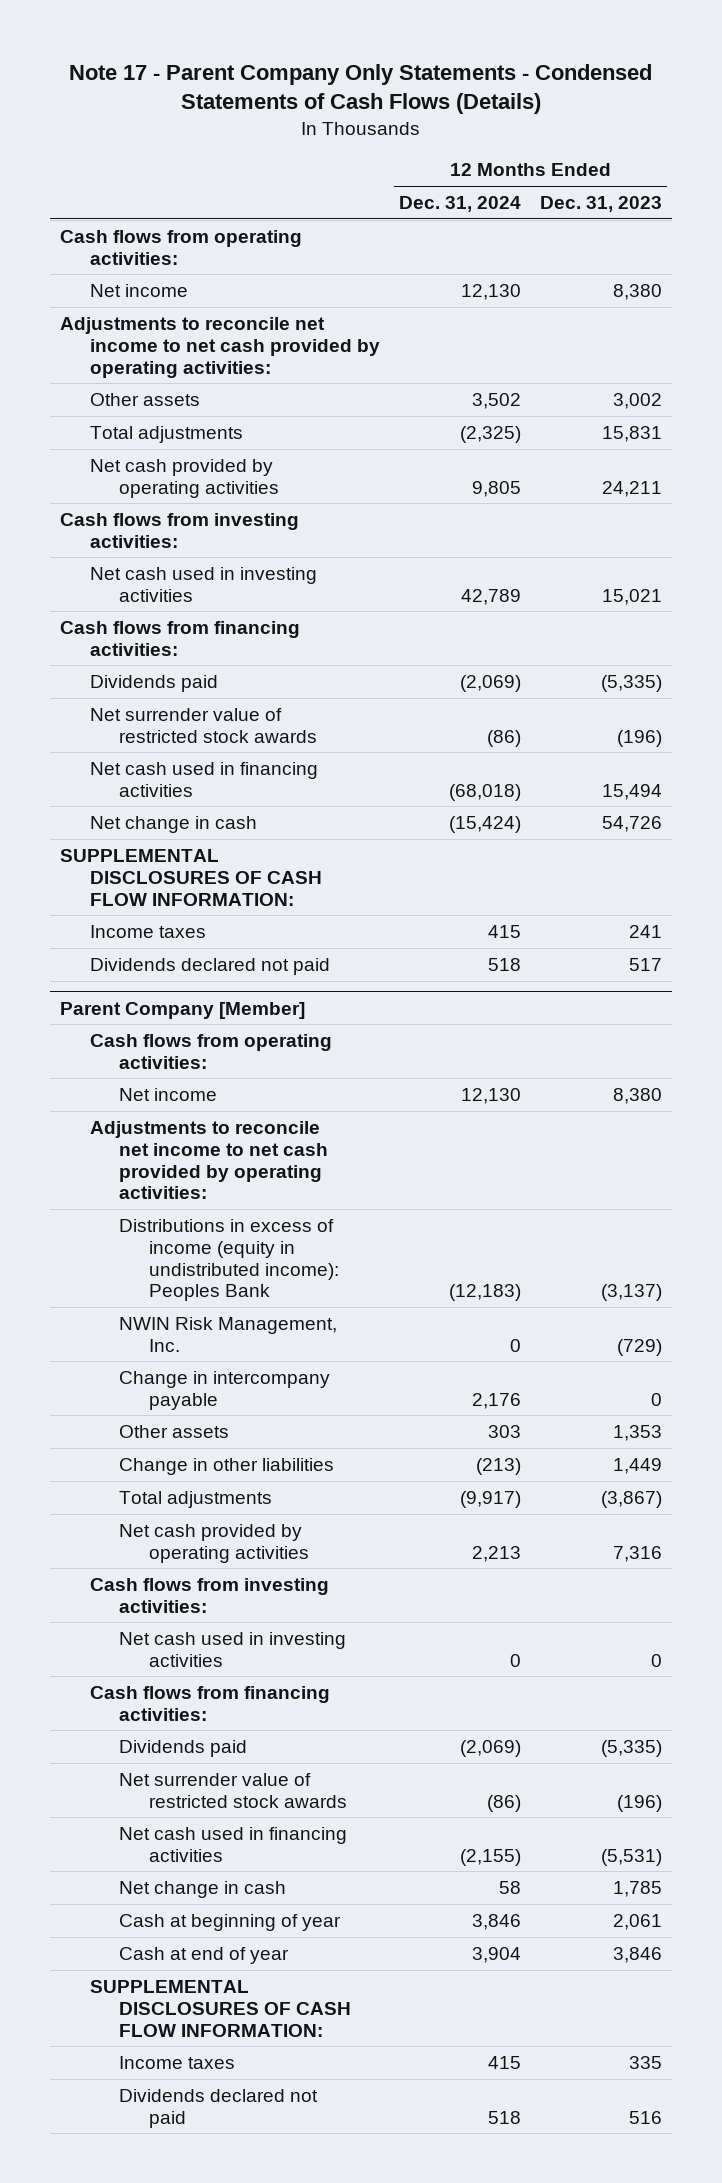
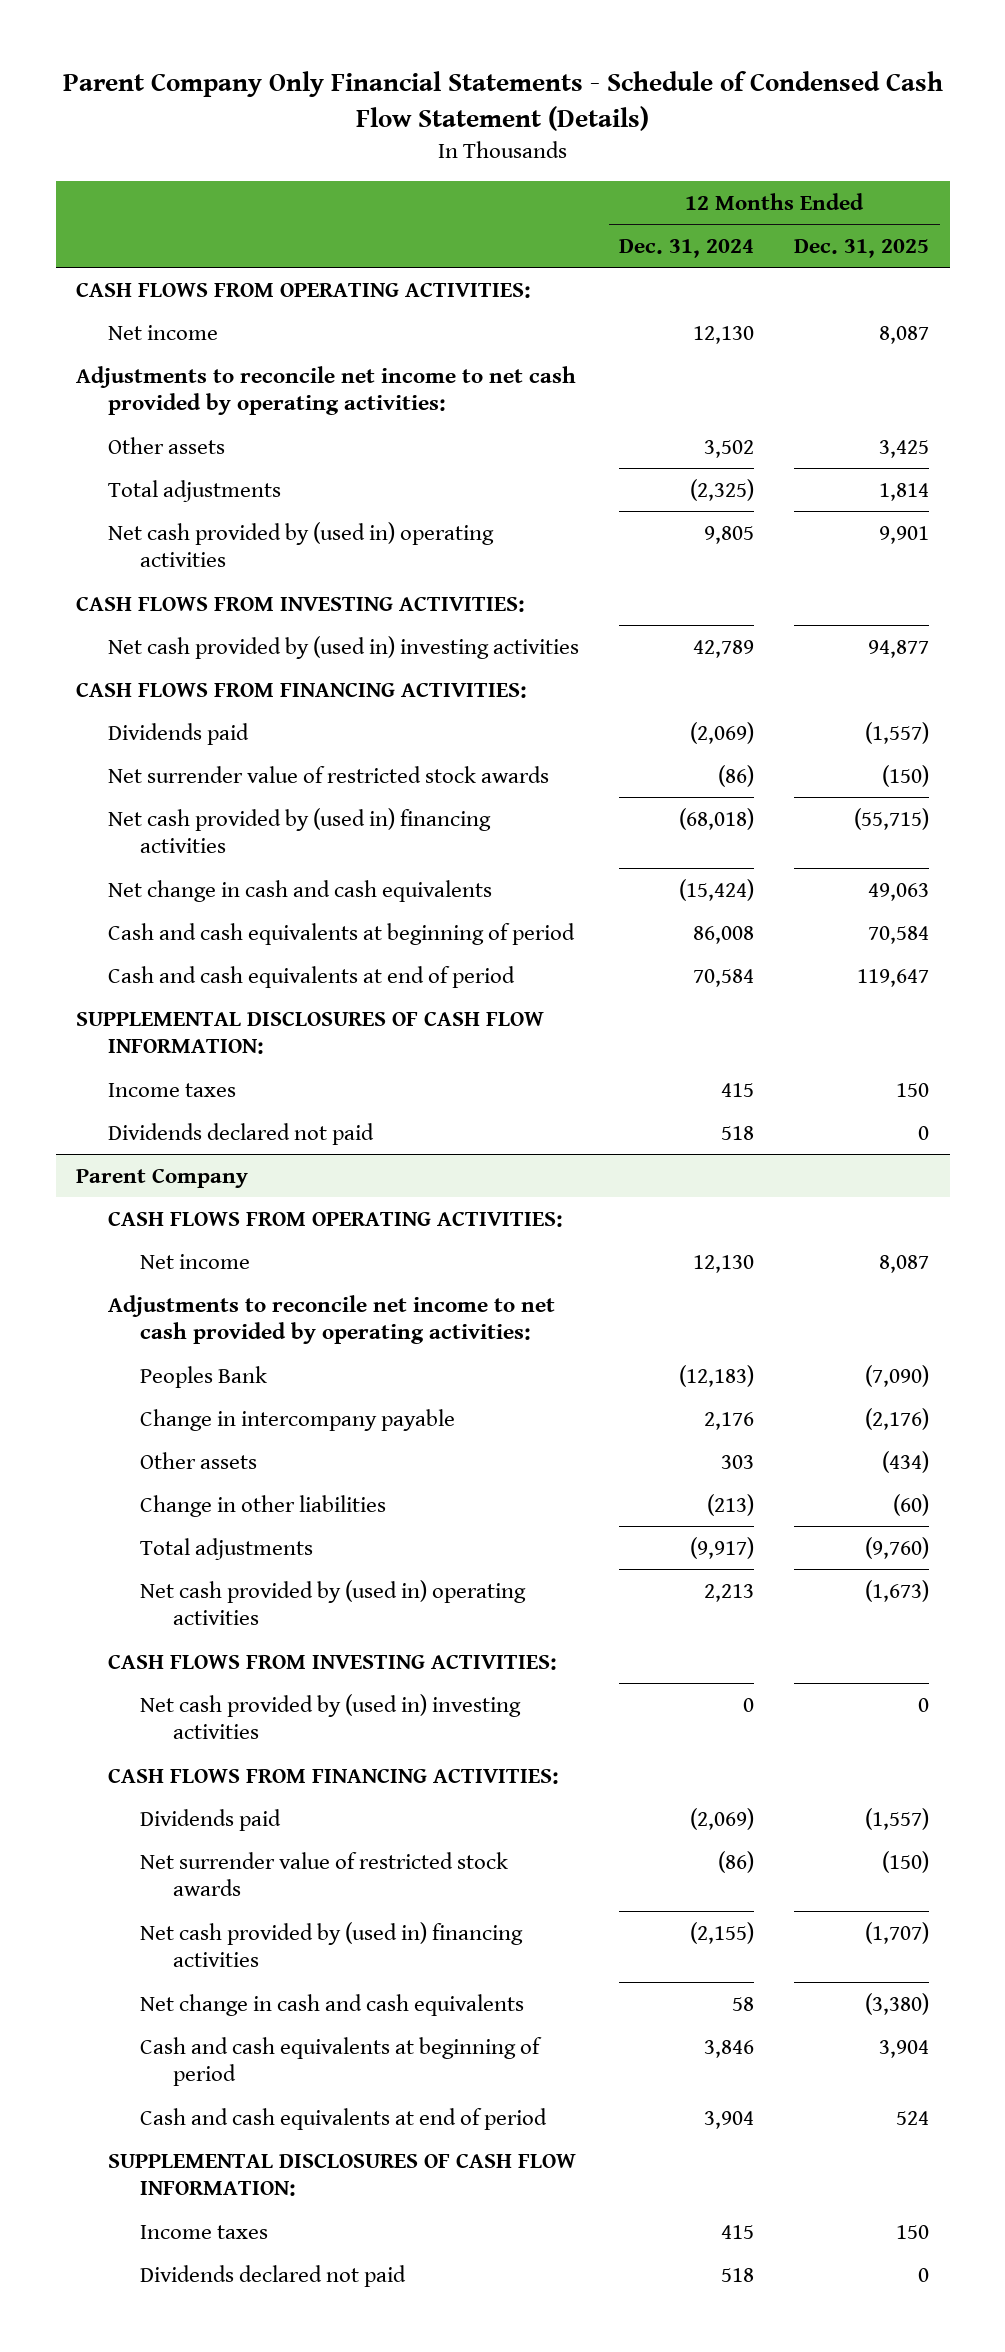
- Note 17 - Parent Company Only Statements - Condensed Statements of Cash Flows (Details)
+ Parent Company Only Financial Statements - Schedule of Condensed Cash Flow Statement (Details)
- | 12 Months Ended Dec. 31, 2024 | 12 Months Ended Dec. 31, 2023
+ | 12 Months Ended Dec. 31, 2024 | 12 Months Ended Dec. 31, 2025
- Cash flows from operating activities:
+ CASH FLOWS FROM OPERATING ACTIVITIES:
- Net cash provided by operating activities | 9,805 | 24,211
- Cash flows from investing activities:
- Net cash used in investing activities | 42,789 | 15,021
- Cash flows from financing activities:
+ Net cash provided by (used in) operating activities | 9,805 | 9,901
+ CASH FLOWS FROM INVESTING ACTIVITIES:
+ Net cash provided by (used in) investing activities | 42,789 | 94,877
+ CASH FLOWS FROM FINANCING ACTIVITIES:
- Net cash used in financing activities | (68,018) | 15,494
- Net change in cash | (15,424) | 54,726
+ Net cash provided by (used in) financing activities | (68,018) | (55,715)
+ Net change in cash and cash equivalents | (15,424) | 49,063
+ Cash and cash equivalents at beginning of period | 86,008 | 70,584
+ Cash and cash equivalents at end of period | 70,584 | 119,647
- Parent Company [Member]
- Cash flows from operating activities:
+ Parent Company
+ CASH FLOWS FROM OPERATING ACTIVITIES:
- Distributions in excess of income (equity in undistributed income): Peoples Bank | (12,183) | (3,137)
- NWIN Risk Management, Inc. | 0 | (729)
+ Peoples Bank | (12,183) | (7,090)
- Net cash provided by operating activities | 2,213 | 7,316
- Cash flows from investing activities:
- Net cash used in investing activities | 0 | 0
- Cash flows from financing activities:
+ Net cash provided by (used in) operating activities | 2,213 | (1,673)
+ CASH FLOWS FROM INVESTING ACTIVITIES:
+ Net cash provided by (used in) investing activities | 0 | 0
+ CASH FLOWS FROM FINANCING ACTIVITIES:
- Net cash used in financing activities | (2,155) | (5,531)
- Net change in cash | 58 | 1,785
- Cash at beginning of year | 3,846 | 2,061
- Cash at end of year | 3,904 | 3,846
+ Net cash provided by (used in) financing activities | (2,155) | (1,707)
+ Net change in cash and cash equivalents | 58 | (3,380)
+ Cash and cash equivalents at beginning of period | 3,846 | 3,904
+ Cash and cash equivalents at end of period | 3,904 | 524

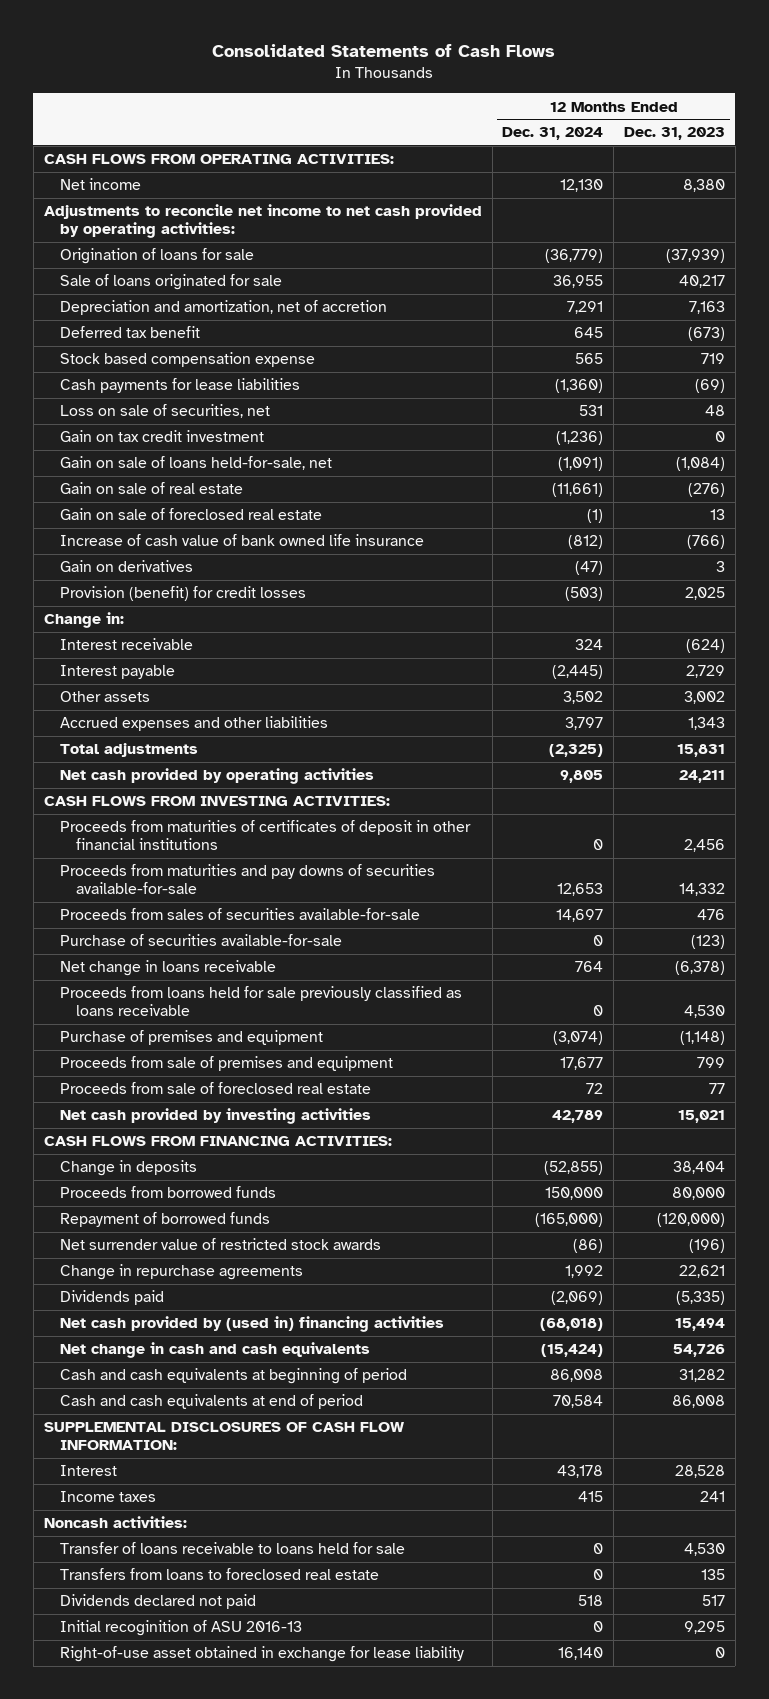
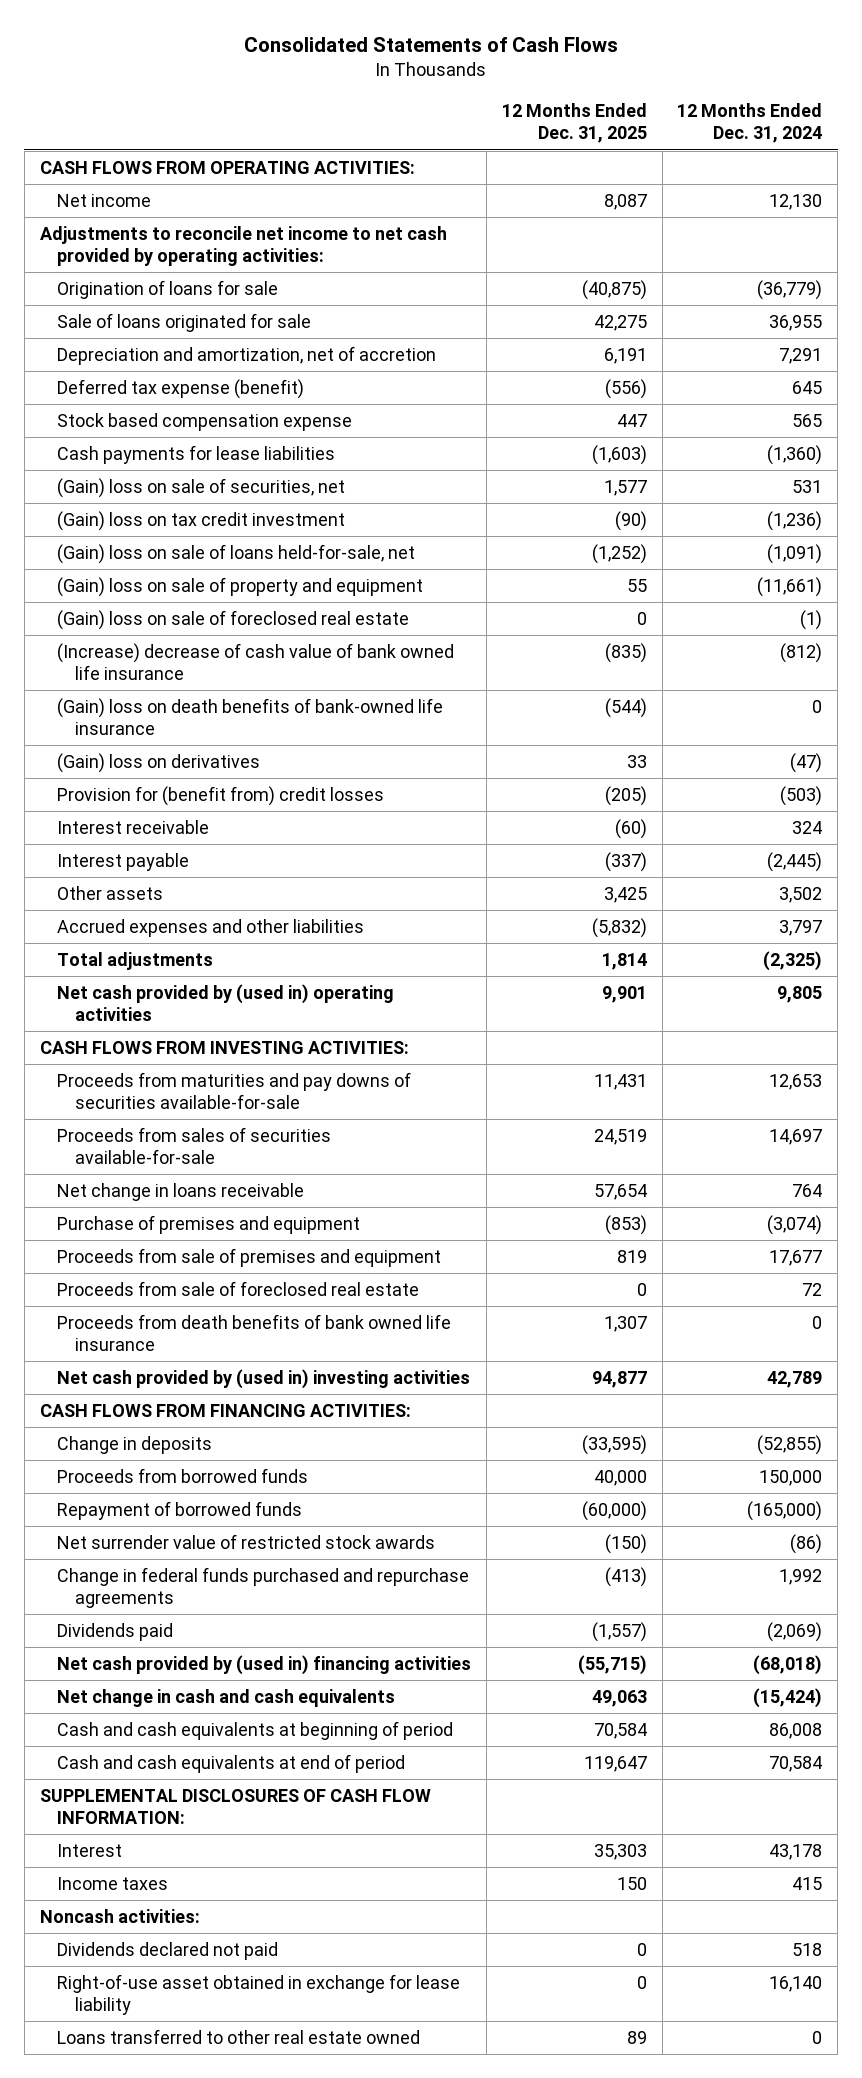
- | 12 Months Ended Dec. 31, 2024 | 12 Months Ended Dec. 31, 2023
+ | 12 Months Ended Dec. 31, 2025 | 12 Months Ended Dec. 31, 2024
- Deferred tax benefit | 645 | (673)
+ Deferred tax expense (benefit) | (556) | 645
- Loss on sale of securities, net | 531 | 48
- Gain on tax credit investment | (1,236) | 0
- Gain on sale of loans held-for-sale, net | (1,091) | (1,084)
- Gain on sale of real estate | (11,661) | (276)
- Gain on sale of foreclosed real estate | (1) | 13
- Increase of cash value of bank owned life insurance | (812) | (766)
- Gain on derivatives | (47) | 3
- Provision (benefit) for credit losses | (503) | 2,025
- Change in:
+ (Gain) loss on sale of securities, net | 1,577 | 531
+ (Gain) loss on tax credit investment | (90) | (1,236)
+ (Gain) loss on sale of loans held-for-sale, net | (1,252) | (1,091)
+ (Gain) loss on sale of property and equipment | 55 | (11,661)
+ (Gain) loss on sale of foreclosed real estate | 0 | (1)
+ (Increase) decrease of cash value of bank owned life insurance | (835) | (812)
+ (Gain) loss on death benefits of bank-owned life insurance | (544) | 0
+ (Gain) loss on derivatives | 33 | (47)
+ Provision for (benefit from) credit losses | (205) | (503)
- Net cash provided by operating activities | 9,805 | 24,211
+ Net cash provided by (used in) operating activities | 9,901 | 9,805
- Proceeds from maturities of certificates of deposit in other financial institutions | 0 | 2,456
- Purchase of securities available-for-sale | 0 | (123)
- Proceeds from loans held for sale previously classified as loans receivable | 0 | 4,530
- Net cash provided by investing activities | 42,789 | 15,021
+ Proceeds from death benefits of bank owned life insurance | 1,307 | 0
+ Net cash provided by (used in) investing activities | 94,877 | 42,789
- Change in repurchase agreements | 1,992 | 22,621
+ Change in federal funds purchased and repurchase agreements | (413) | 1,992
- Transfer of loans receivable to loans held for sale | 0 | 4,530
- Transfers from loans to foreclosed real estate | 0 | 135
- Initial recoginition of ASU 2016-13 | 0 | 9,295
+ Loans transferred to other real estate owned | 89 | 0

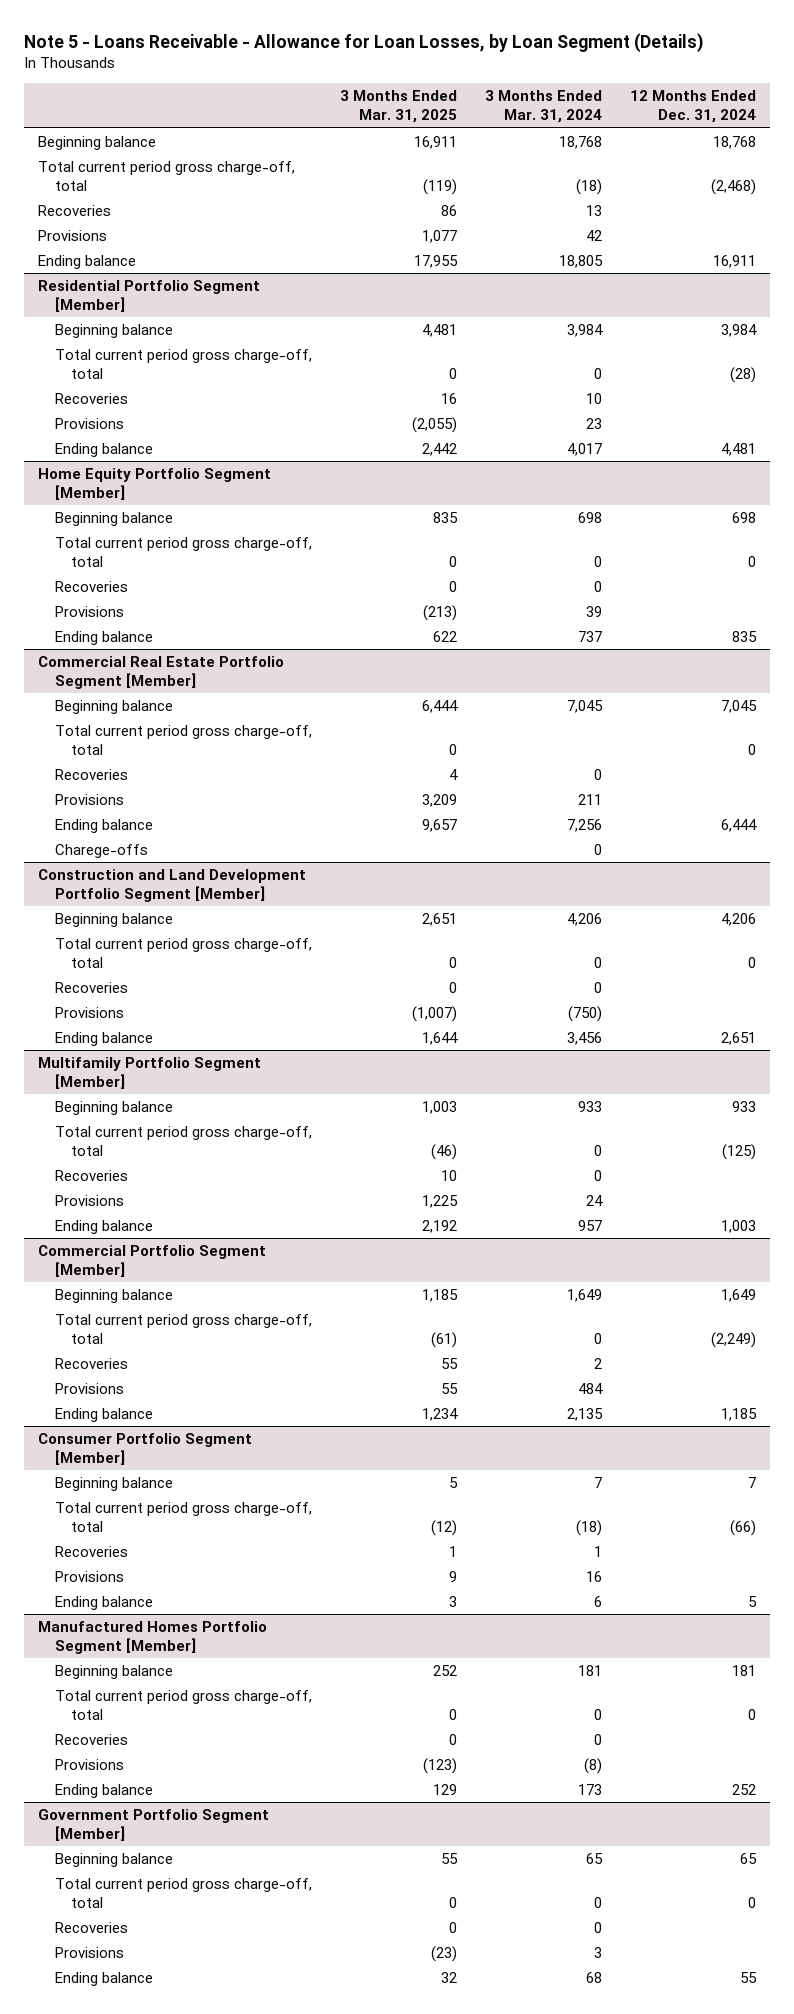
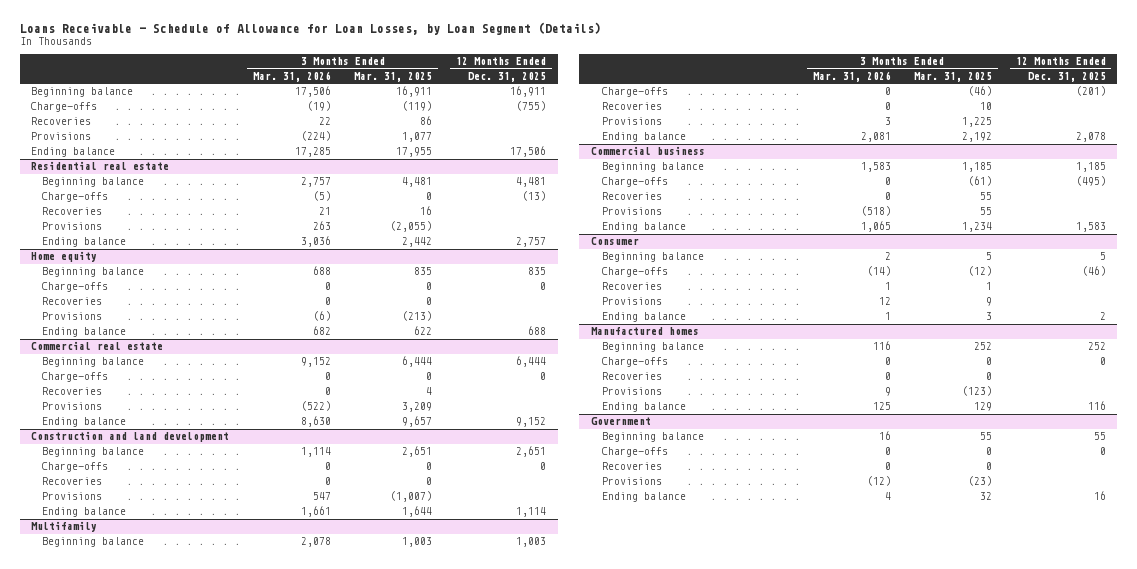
- Note 5 - Loans Receivable - Allowance for Loan Losses, by Loan Segment (Details)
+ Loans Receivable - Schedule of Allowance for Loan Losses, by Loan Segment (Details)
- | 3 Months Ended Mar. 31, 2025 | 3 Months Ended Mar. 31, 2024 | 12 Months Ended Dec. 31, 2024
+ | 3 Months Ended Mar. 31, 2026 | 3 Months Ended Mar. 31, 2025 | 12 Months Ended Dec. 31, 2025
- Total current period gross charge-off, total | (119) | (18) | (2,468)
+ Charge-offs | (19) | (119) | (755)
- Residential Portfolio Segment [Member]
+ Residential real estate
- Total current period gross charge-off, total | 0 | 0 | (28)
+ Charge-offs | (5) | 0 | (13)
- Home Equity Portfolio Segment [Member]
+ Home equity
- Total current period gross charge-off, total | 0 | 0 | 0
+ Charge-offs | 0 | 0 | 0
- Commercial Real Estate Portfolio Segment [Member]
+ Commercial real estate
- Total current period gross charge-off, total | 0 | | 0
+ Charge-offs | 0 | 0 | 0
- Charege-offs | | 0 |
- Construction and Land Development Portfolio Segment [Member]
+ Construction and land development
- Total current period gross charge-off, total | 0 | 0 | 0
+ Charge-offs | 0 | 0 | 0
- Multifamily Portfolio Segment [Member]
+ Multifamily
- Total current period gross charge-off, total | (46) | 0 | (125)
+ Charge-offs | 0 | (46) | (201)
- Commercial Portfolio Segment [Member]
+ Commercial business
- Total current period gross charge-off, total | (61) | 0 | (2,249)
+ Charge-offs | 0 | (61) | (495)
- Consumer Portfolio Segment [Member]
+ Consumer
- Total current period gross charge-off, total | (12) | (18) | (66)
+ Charge-offs | (14) | (12) | (46)
- Manufactured Homes Portfolio Segment [Member]
+ Manufactured homes
- Total current period gross charge-off, total | 0 | 0 | 0
+ Charge-offs | 0 | 0 | 0
- Government Portfolio Segment [Member]
+ Government
- Total current period gross charge-off, total | 0 | 0 | 0
+ Charge-offs | 0 | 0 | 0

